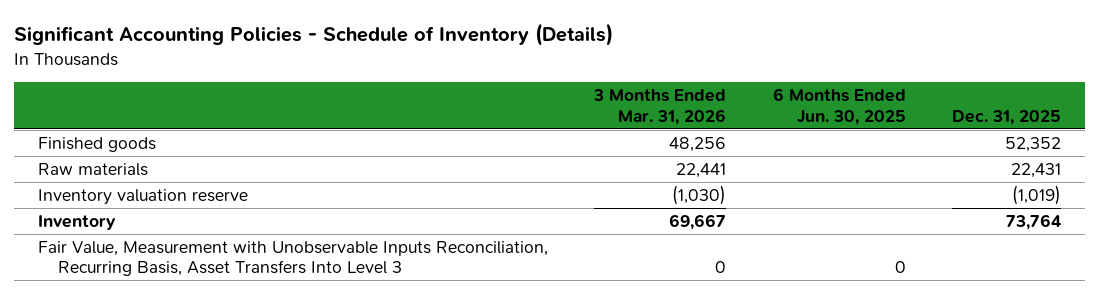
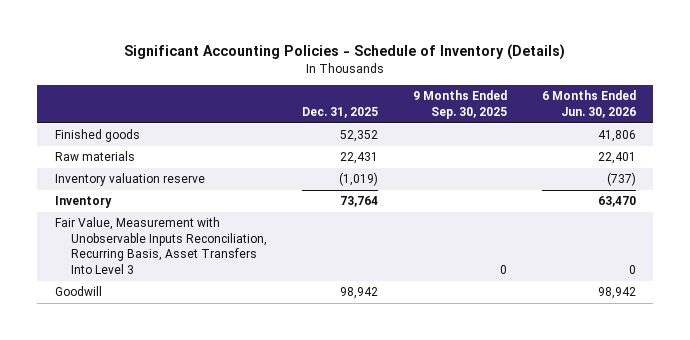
- | 3 Months Ended Mar. 31, 2026 | 6 Months Ended Jun. 30, 2025 | Dec. 31, 2025
+ | Dec. 31, 2025 | 9 Months Ended Sep. 30, 2025 | 6 Months Ended Jun. 30, 2026
+ Goodwill | 98,942 | | 98,942

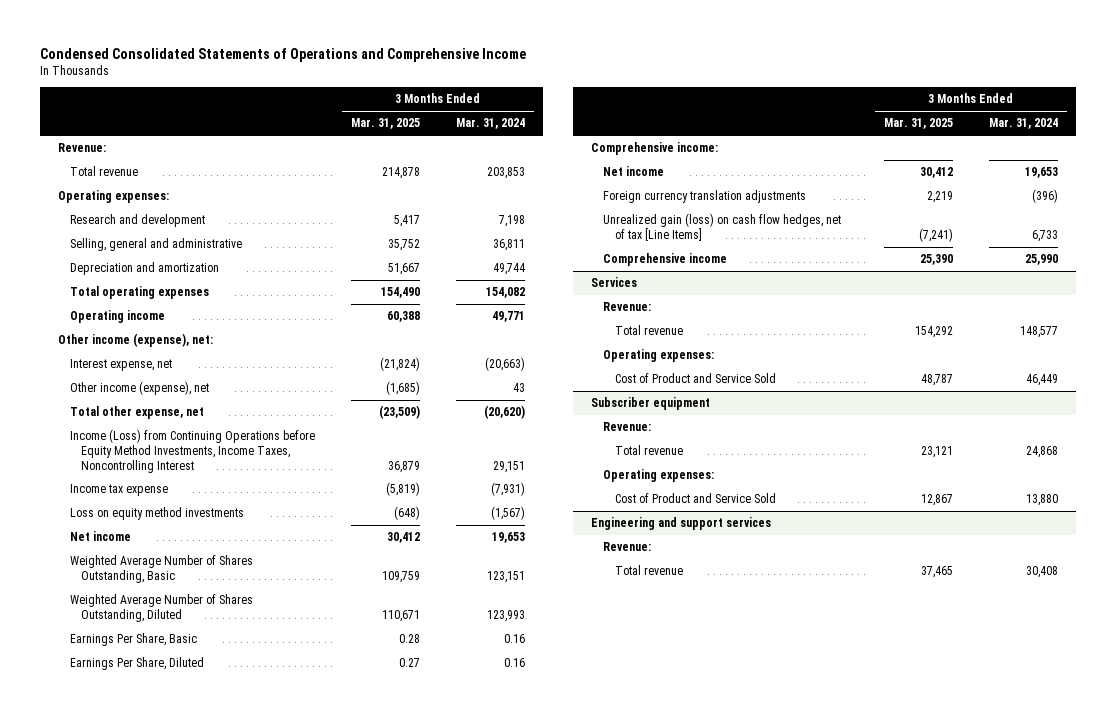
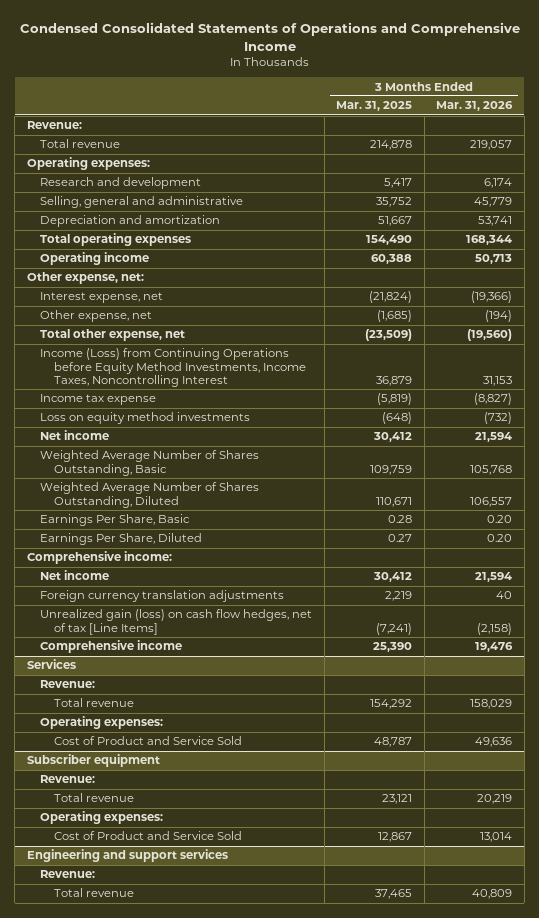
- | 3 Months Ended Mar. 31, 2025 | 3 Months Ended Mar. 31, 2024
+ | 3 Months Ended Mar. 31, 2025 | 3 Months Ended Mar. 31, 2026
- Other income (expense), net:
+ Other expense, net:
- Other income (expense), net | (1,685) | 43
+ Other expense, net | (1,685) | (194)

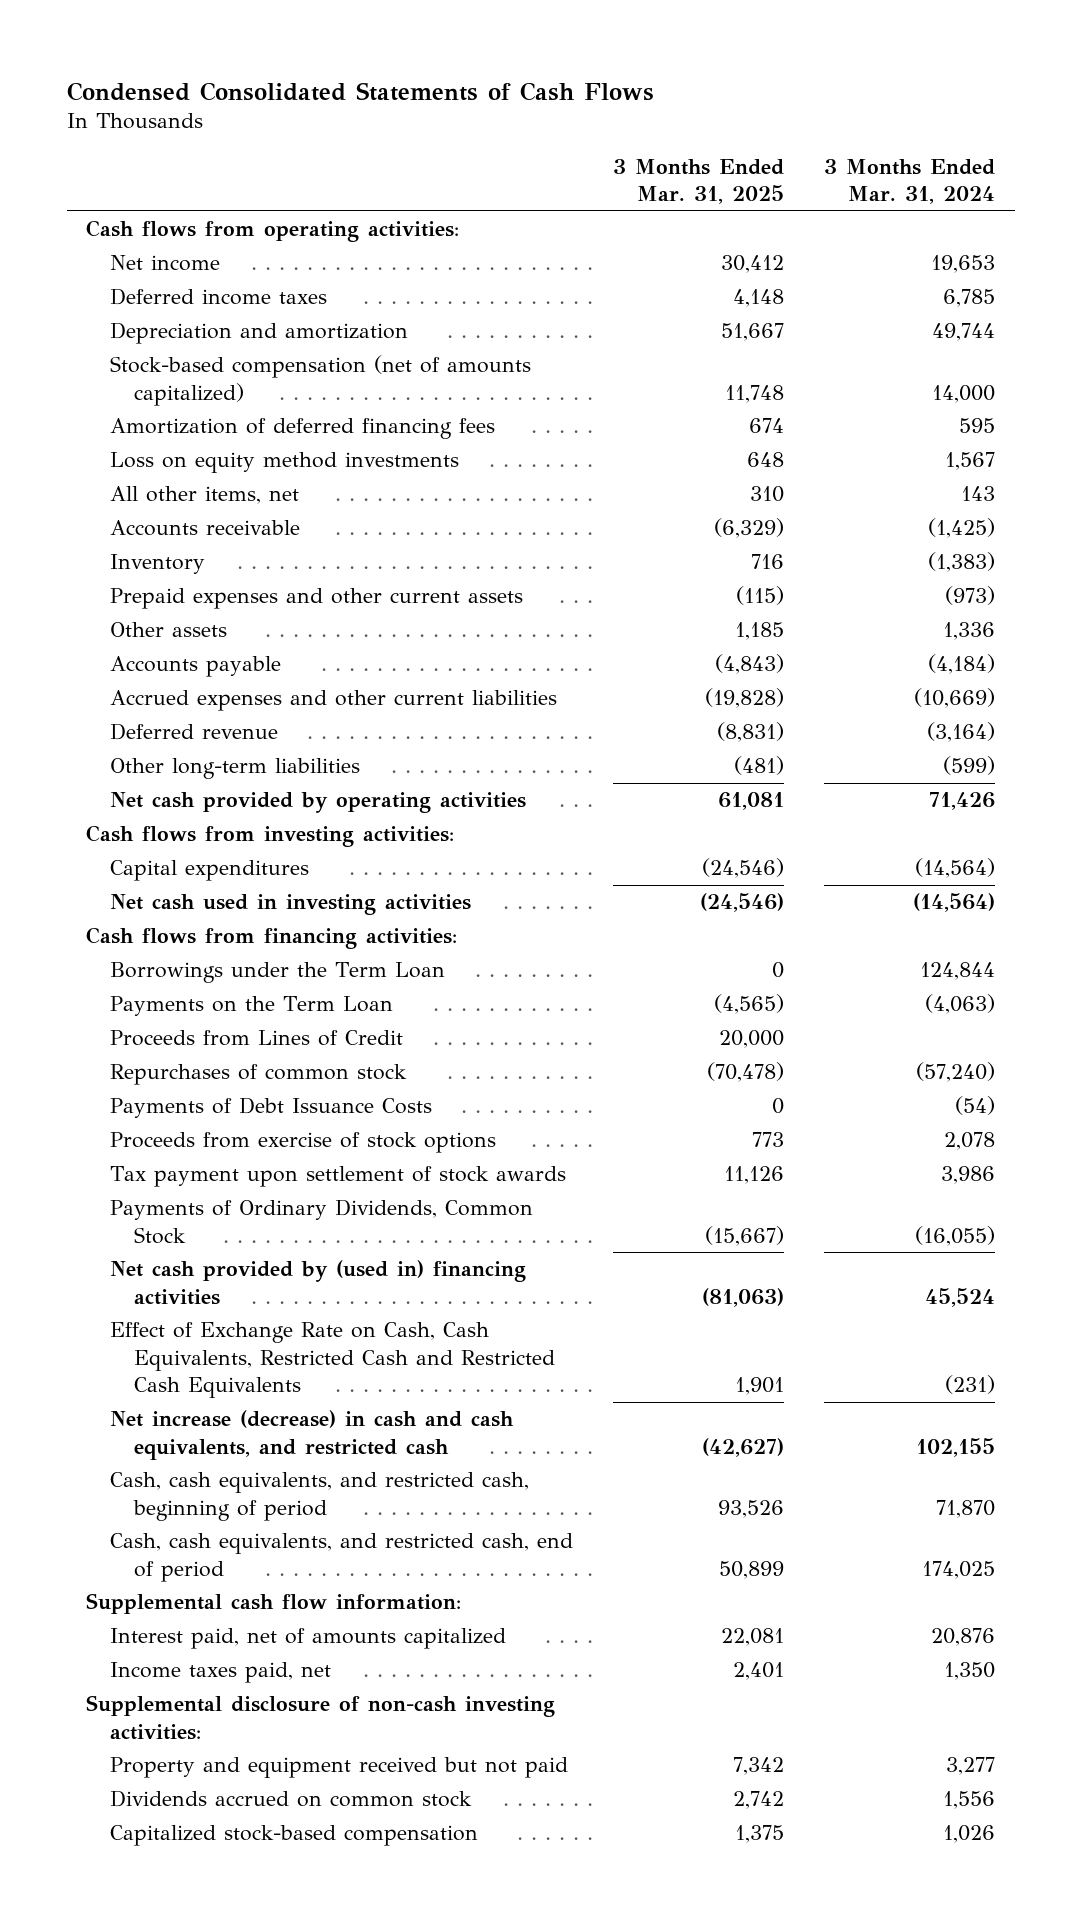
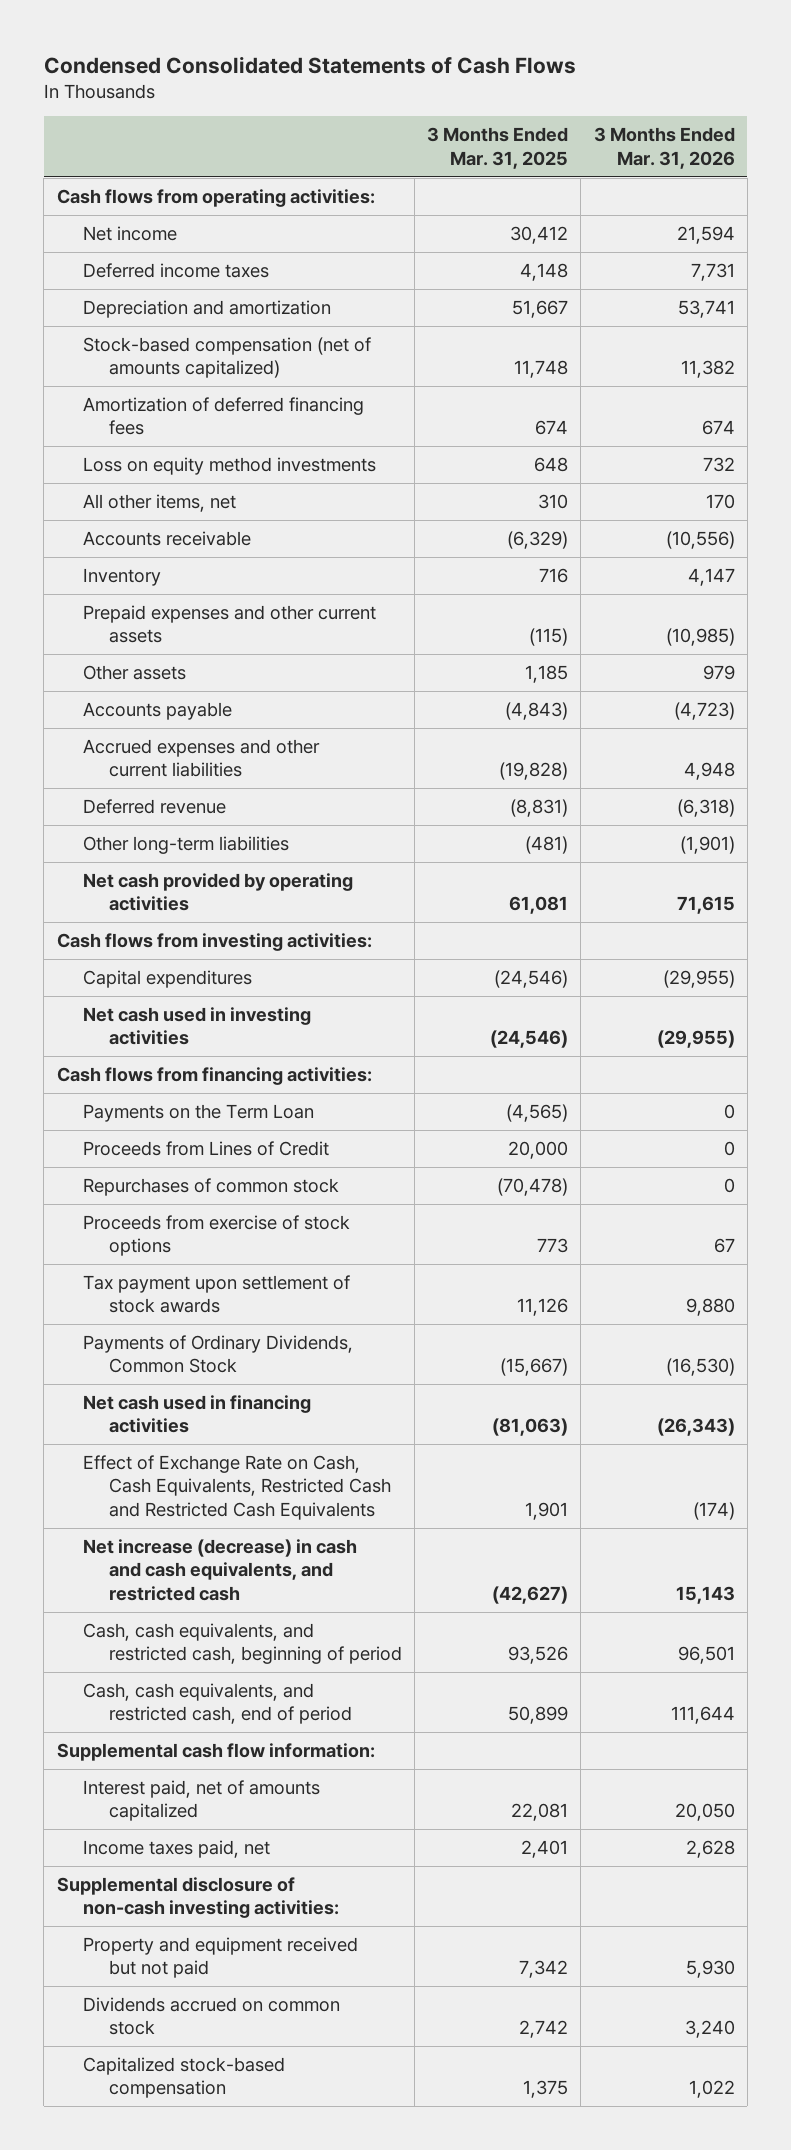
- | 3 Months Ended Mar. 31, 2025 | 3 Months Ended Mar. 31, 2024
+ | 3 Months Ended Mar. 31, 2025 | 3 Months Ended Mar. 31, 2026
- Borrowings under the Term Loan | 0 | 124,844
- Payments of Debt Issuance Costs | 0 | (54)
- Net cash provided by (used in) financing activities | (81,063) | 45,524
+ Net cash used in financing activities | (81,063) | (26,343)

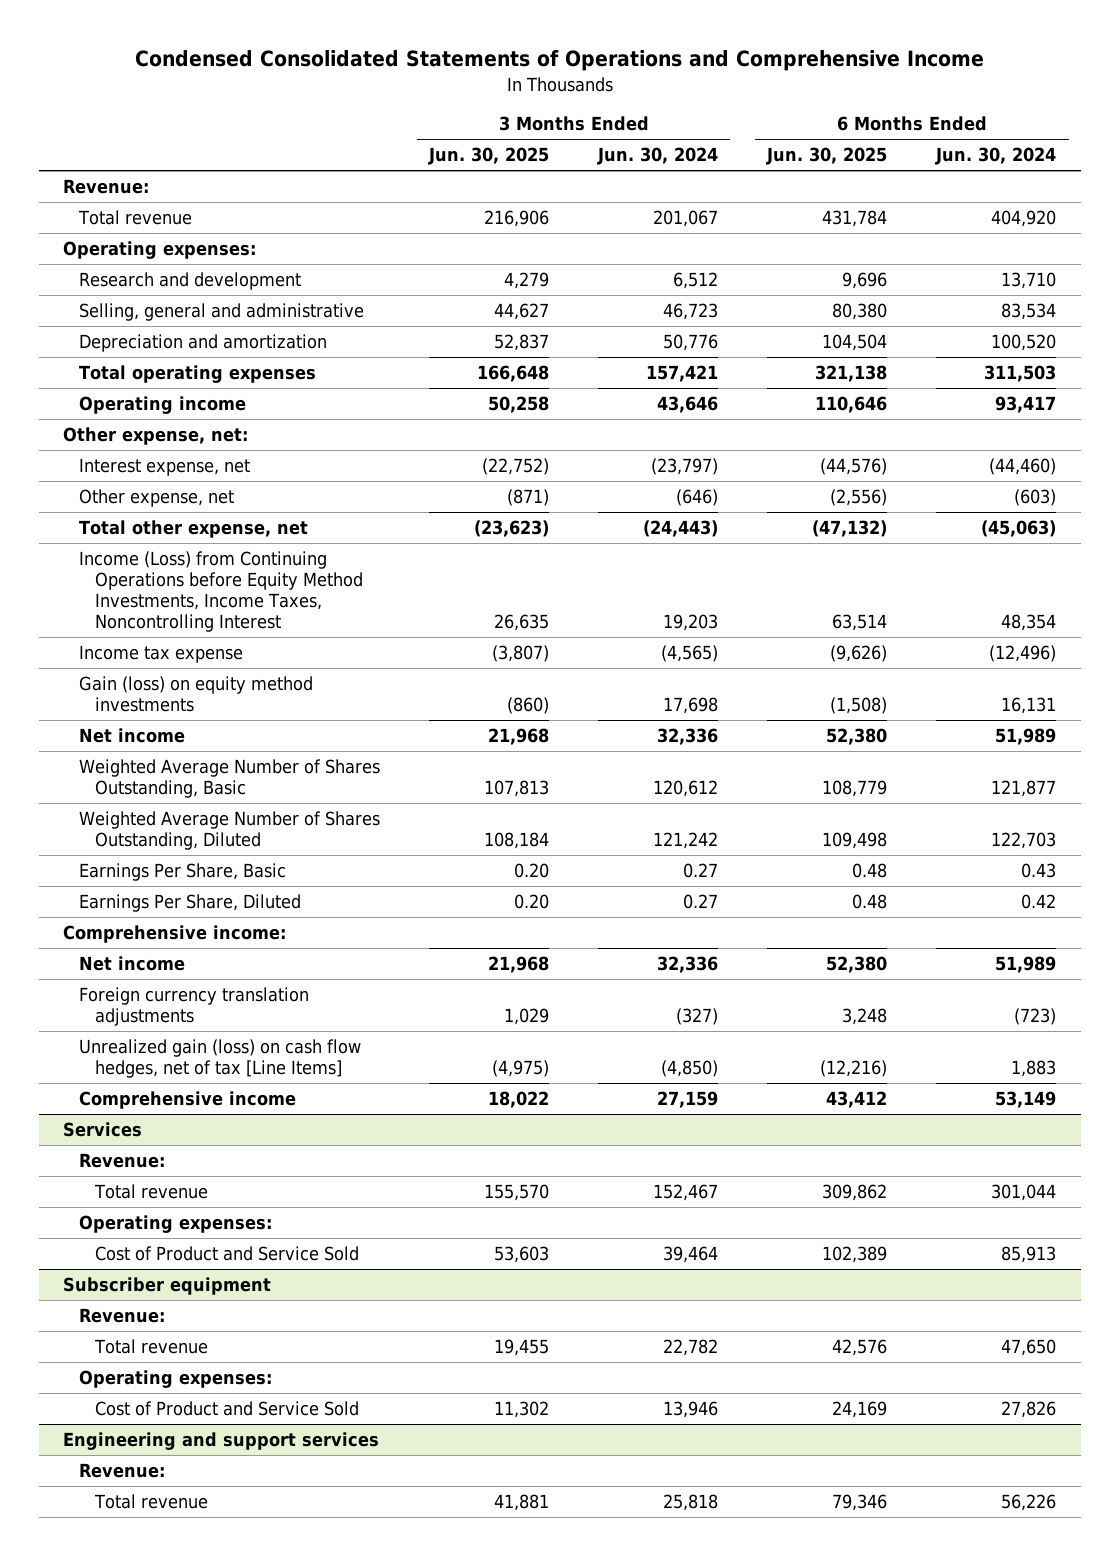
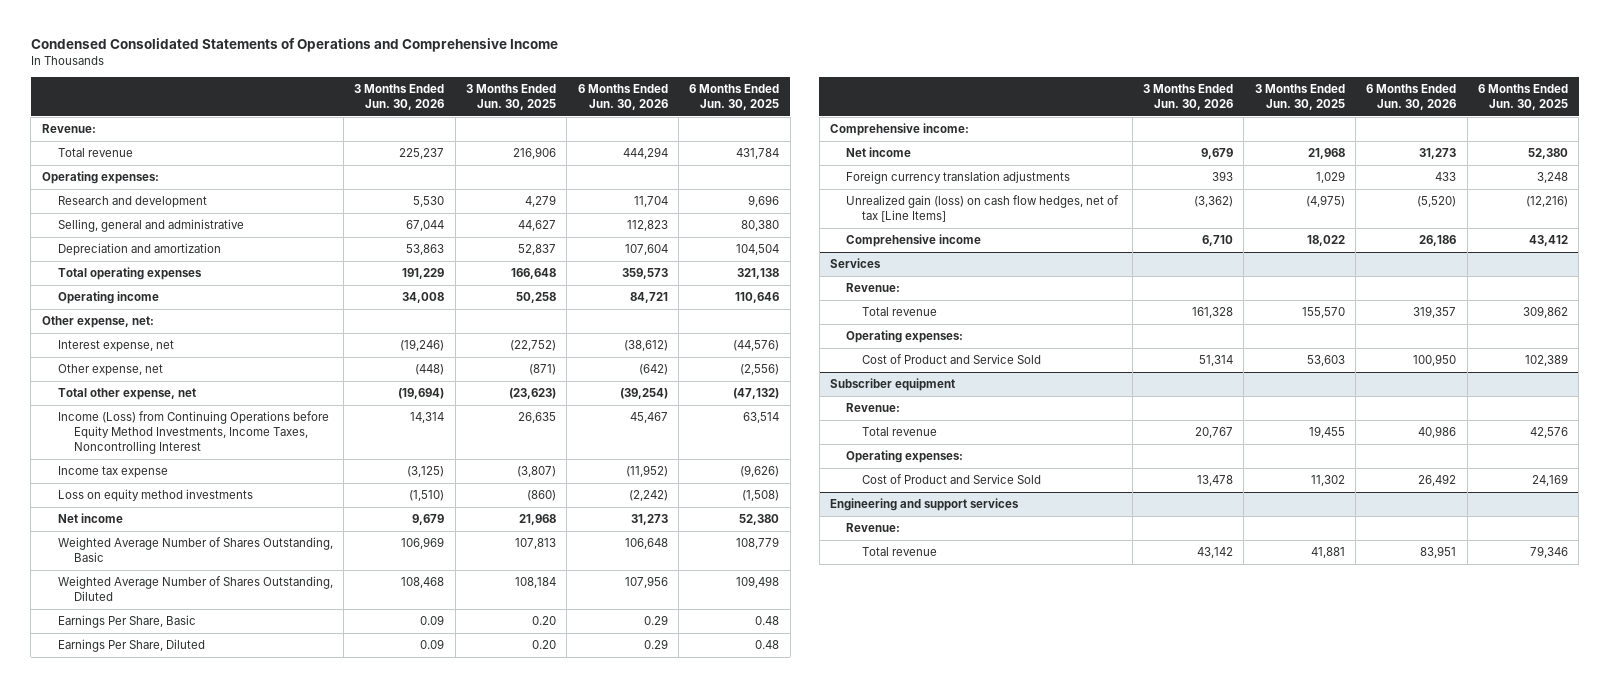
- | 3 Months Ended Jun. 30, 2025 | 3 Months Ended Jun. 30, 2024 | 6 Months Ended Jun. 30, 2025 | 6 Months Ended Jun. 30, 2024
+ | 3 Months Ended Jun. 30, 2026 | 3 Months Ended Jun. 30, 2025 | 6 Months Ended Jun. 30, 2026 | 6 Months Ended Jun. 30, 2025
- Gain (loss) on equity method investments | (860) | 17,698 | (1,508) | 16,131
+ Loss on equity method investments | (1,510) | (860) | (2,242) | (1,508)

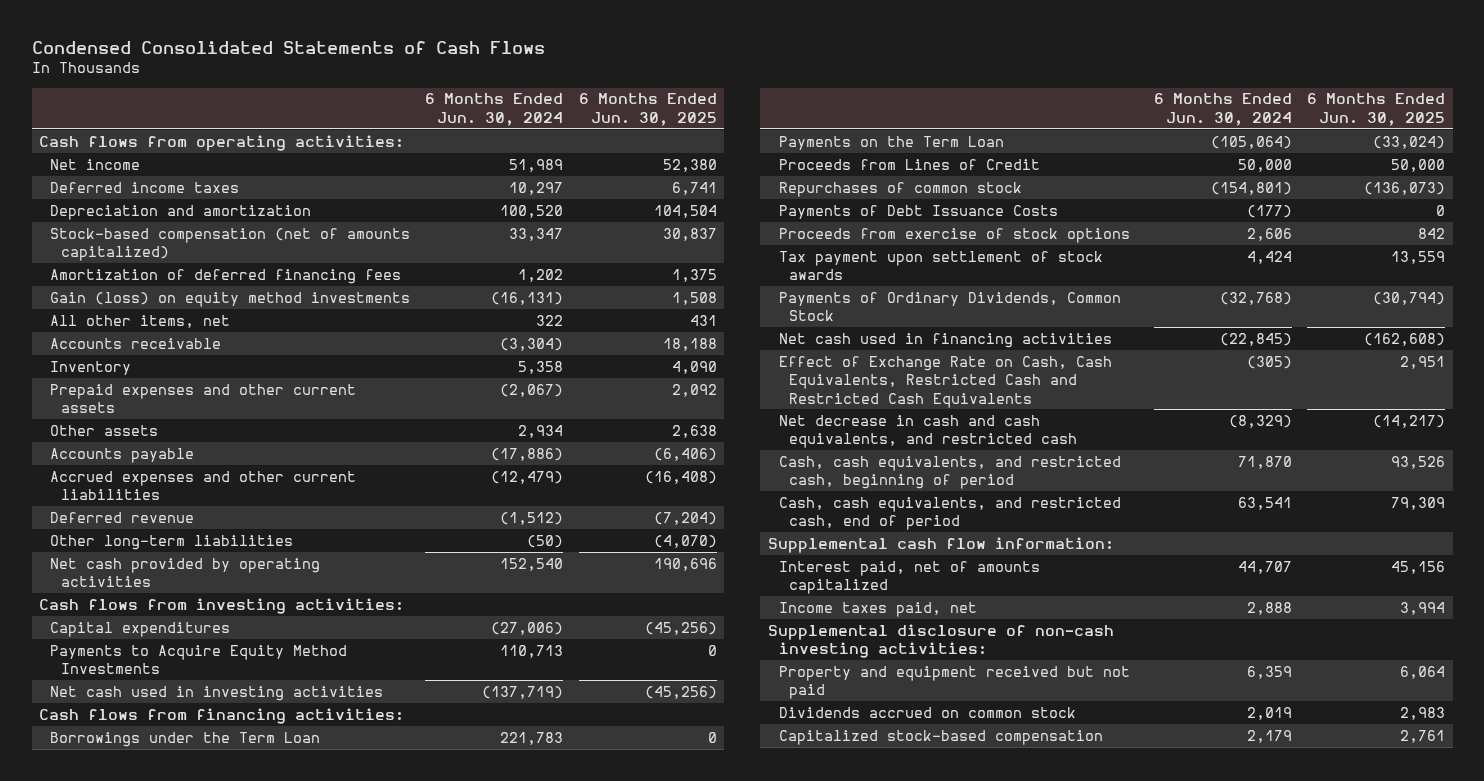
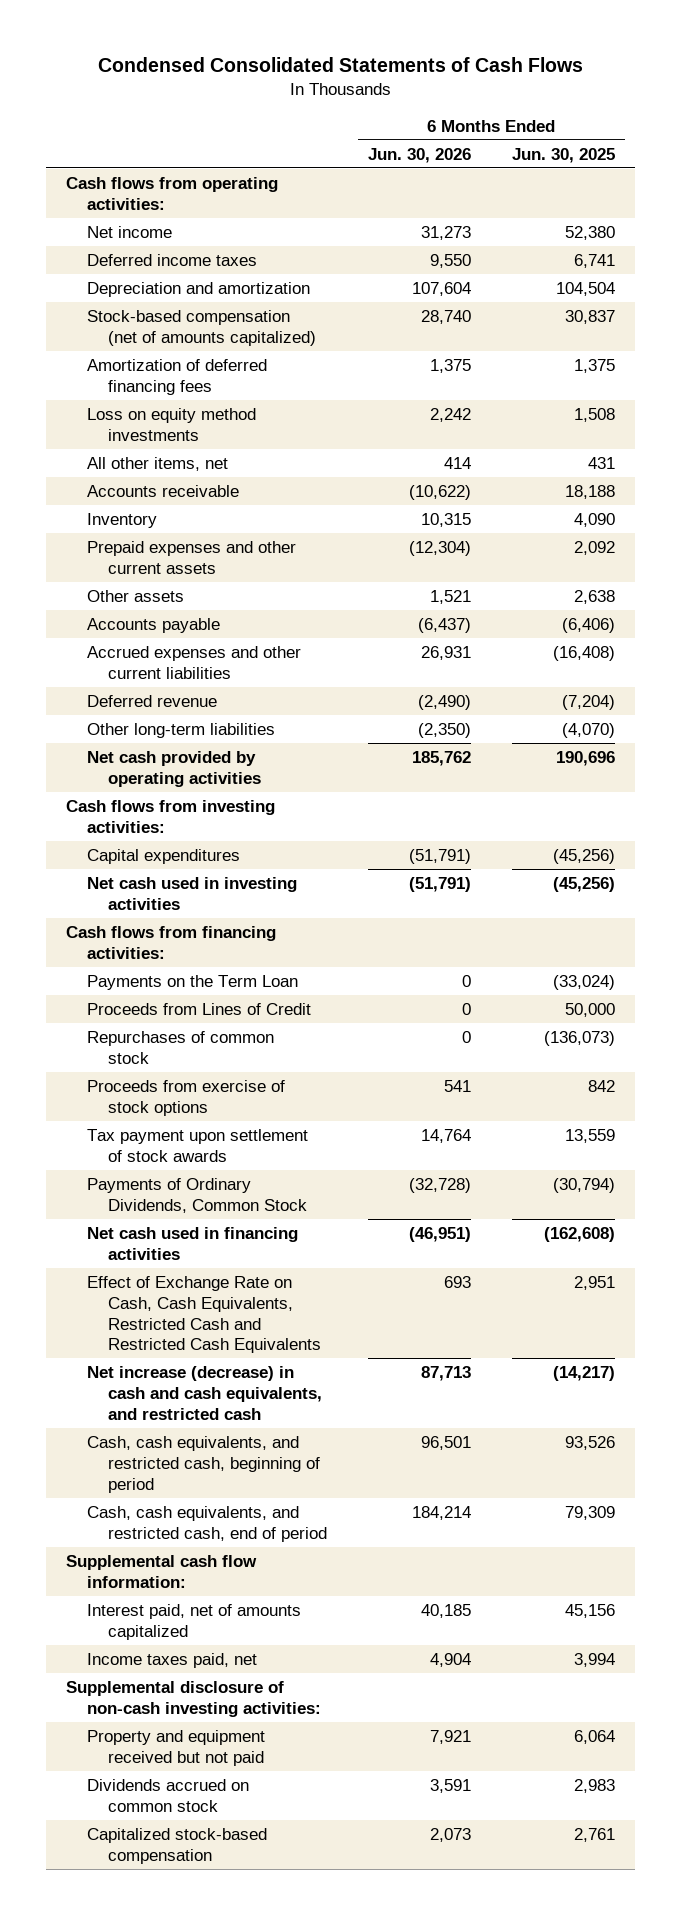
- | 6 Months Ended Jun. 30, 2024 | 6 Months Ended Jun. 30, 2025
+ | 6 Months Ended Jun. 30, 2026 | 6 Months Ended Jun. 30, 2025
- Gain (loss) on equity method investments | (16,131) | 1,508
+ Loss on equity method investments | 2,242 | 1,508
- Payments to Acquire Equity Method Investments | 110,713 | 0
- Borrowings under the Term Loan | 221,783 | 0
- Payments of Debt Issuance Costs | (177) | 0
- Net decrease in cash and cash equivalents, and restricted cash | (8,329) | (14,217)
+ Net increase (decrease) in cash and cash equivalents, and restricted cash | 87,713 | (14,217)

